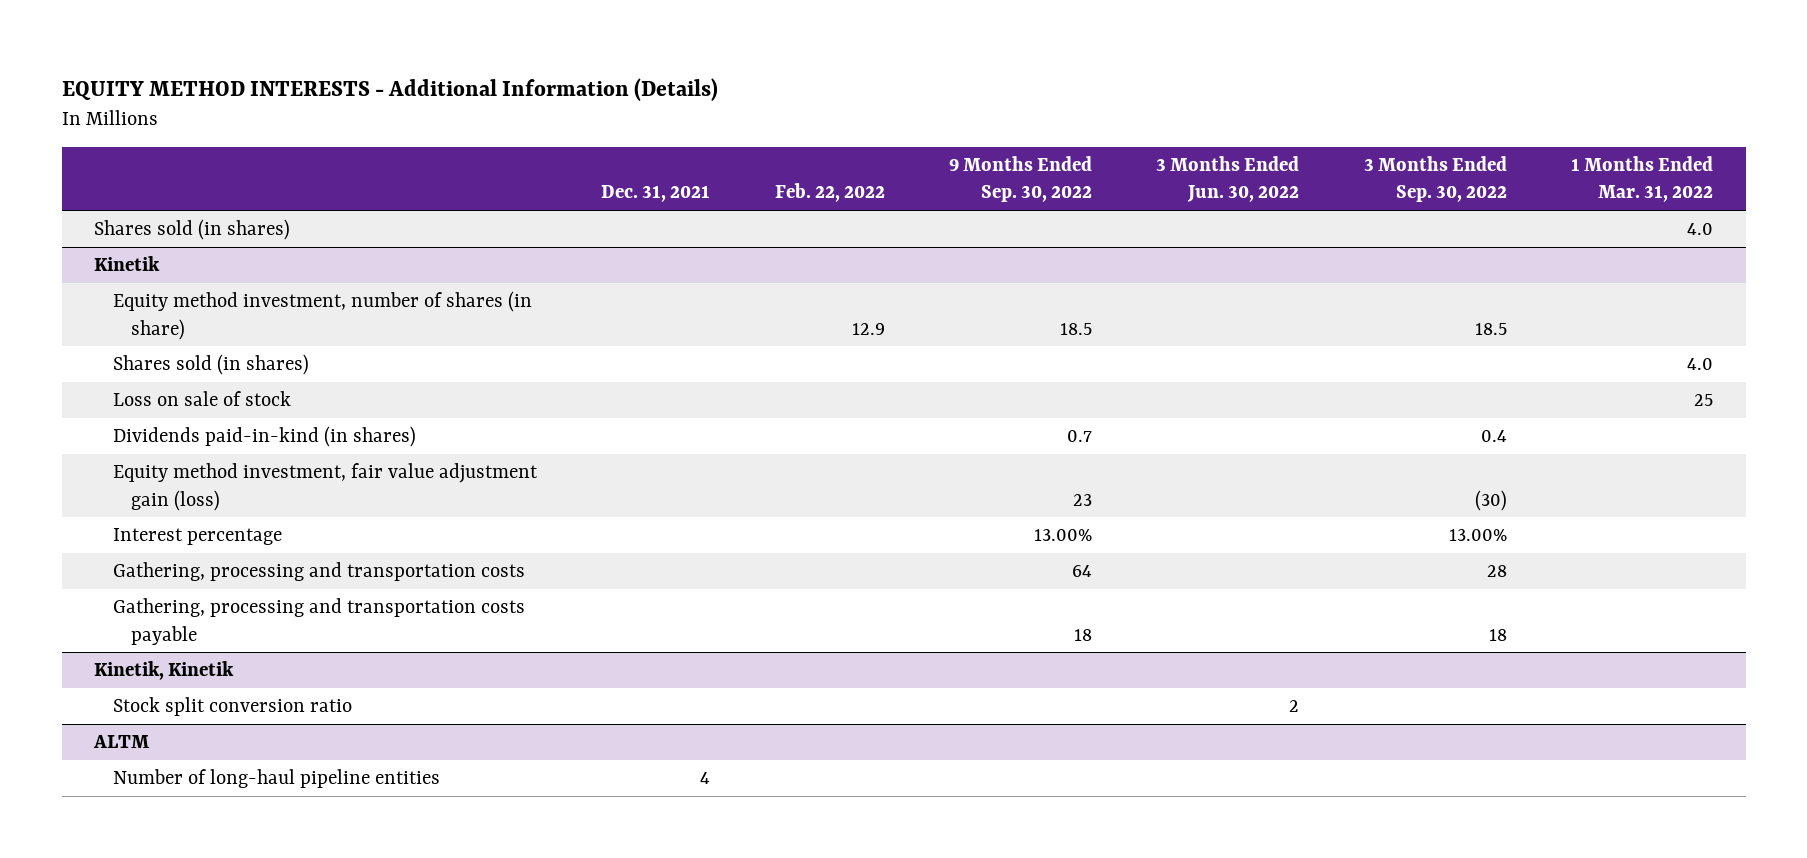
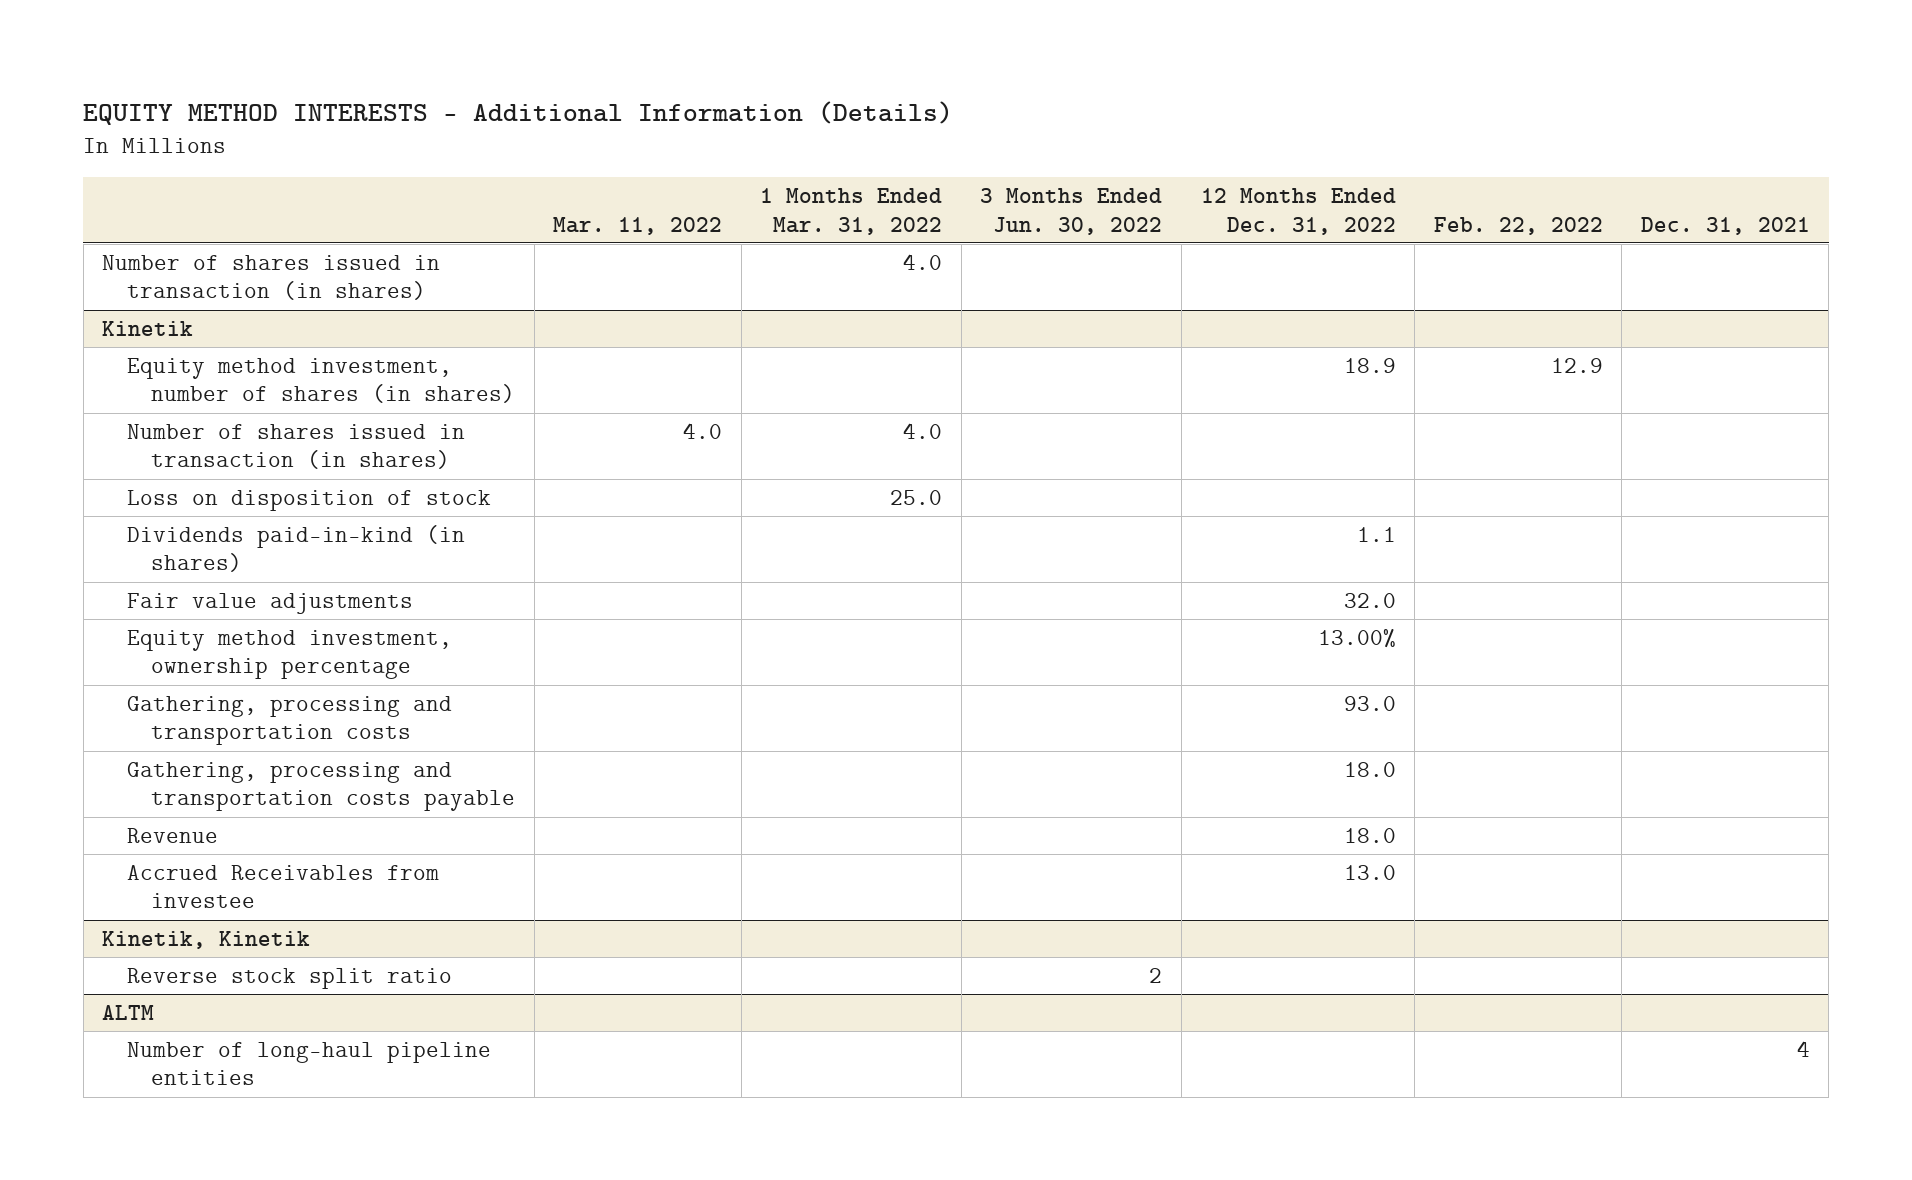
- | Dec. 31, 2021 | Feb. 22, 2022 | 9 Months Ended Sep. 30, 2022 | 3 Months Ended Jun. 30, 2022 | 3 Months Ended Sep. 30, 2022 | 1 Months Ended Mar. 31, 2022
+ | Mar. 11, 2022 | 1 Months Ended Mar. 31, 2022 | 3 Months Ended Jun. 30, 2022 | 12 Months Ended Dec. 31, 2022 | Feb. 22, 2022 | Dec. 31, 2021
- Shares sold (in shares) | | | | | | 4.0
+ Number of shares issued in transaction (in shares) | | 4.0 | | | |
@ Kinetik
- Equity method investment, number of shares (in share) | | 12.9 | 18.5 | | 18.5 |
- Shares sold (in shares) | | | | | | 4.0
- Loss on sale of stock | | | | | | 25
+ Equity method investment, number of shares (in shares) | | | | 18.9 | 12.9 |
+ Number of shares issued in transaction (in shares) | 4.0 | 4.0 | | | |
+ Loss on disposition of stock | | 25.0 | | | |
- Equity method investment, fair value adjustment gain (loss) | | | 23 | | (30) |
- Interest percentage | | | 13.00% | | 13.00% |
+ Fair value adjustments | | | | 32.0 | |
+ Equity method investment, ownership percentage | | | | 13.00% | |
+ Revenue | | | | 18.0 | |
+ Accrued Receivables from investee | | | | 13.0 | |
@ Kinetik, Kinetik
- Stock split conversion ratio | | | | 2 | |
+ Reverse stock split ratio | | | 2 | | |

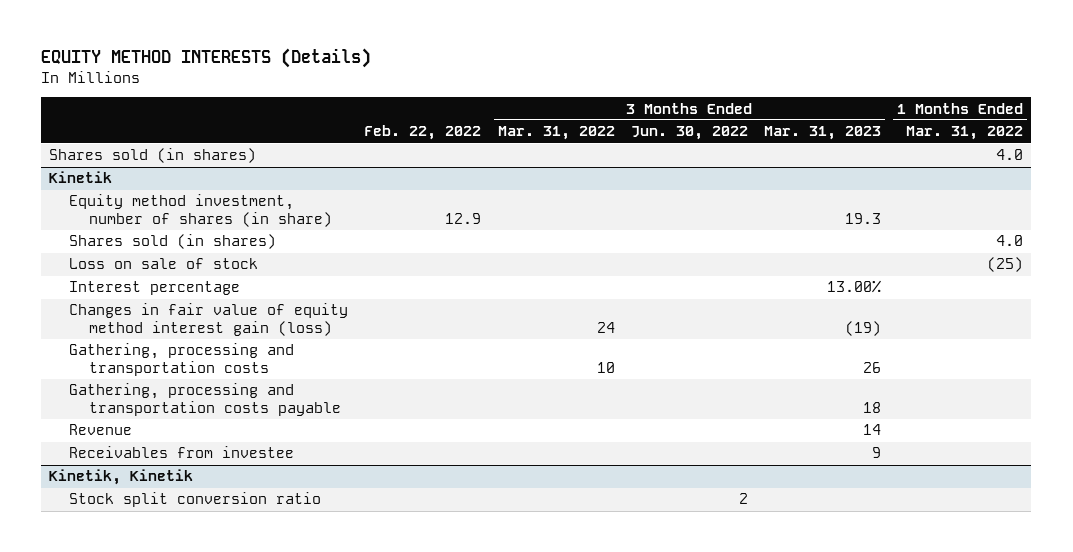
- EQUITY METHOD INTERESTS - Additional Information (Details)
+ EQUITY METHOD INTERESTS (Details)
- | Mar. 11, 2022 | 1 Months Ended Mar. 31, 2022 | 3 Months Ended Jun. 30, 2022 | 12 Months Ended Dec. 31, 2022 | Feb. 22, 2022 | Dec. 31, 2021
+ | Feb. 22, 2022 | 3 Months Ended Mar. 31, 2022 | 3 Months Ended Jun. 30, 2022 | 3 Months Ended Mar. 31, 2023 | 1 Months Ended Mar. 31, 2022
- Number of shares issued in transaction (in shares) | | 4.0 | | | |
+ Shares sold (in shares) | | | | | 4.0
@ Kinetik
- Equity method investment, number of shares (in shares) | | | | 18.9 | 12.9 |
- Number of shares issued in transaction (in shares) | 4.0 | 4.0 | | | |
- Loss on disposition of stock | | 25.0 | | | |
- Dividends paid-in-kind (in shares) | | | | 1.1 | |
- Fair value adjustments | | | | 32.0 | |
- Equity method investment, ownership percentage | | | | 13.00% | |
+ Equity method investment, number of shares (in share) | 12.9 | | | 19.3 |
+ Shares sold (in shares) | | | | | 4.0
+ Loss on sale of stock | | | | | (25)
+ Interest percentage | | | | 13.00% |
+ Changes in fair value of equity method interest gain (loss) | | 24 | | (19) |
- Accrued Receivables from investee | | | | 13.0 | |
+ Receivables from investee | | | | 9 |
@ Kinetik, Kinetik
- Reverse stock split ratio | | | 2 | | |
- ALTM
- Number of long-haul pipeline entities | | | | | | 4
@ Kinetik, Kinetik
+ Stock split conversion ratio | | | 2 | |

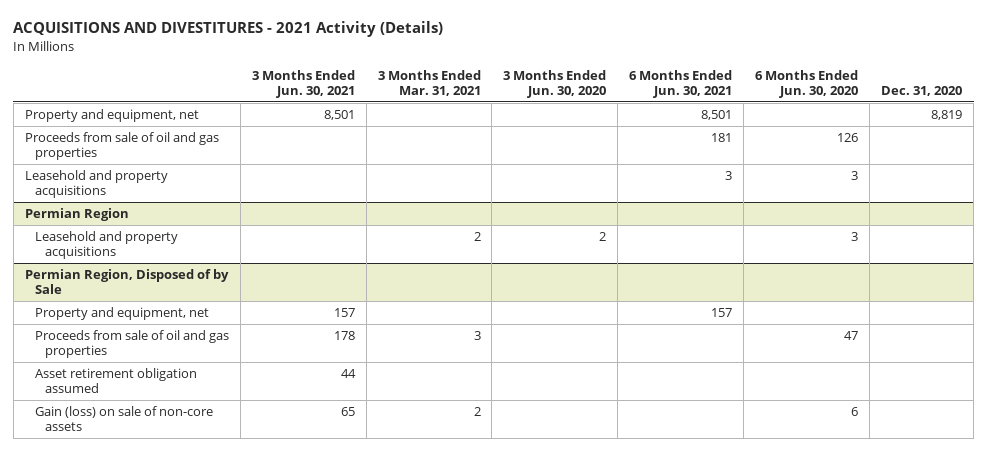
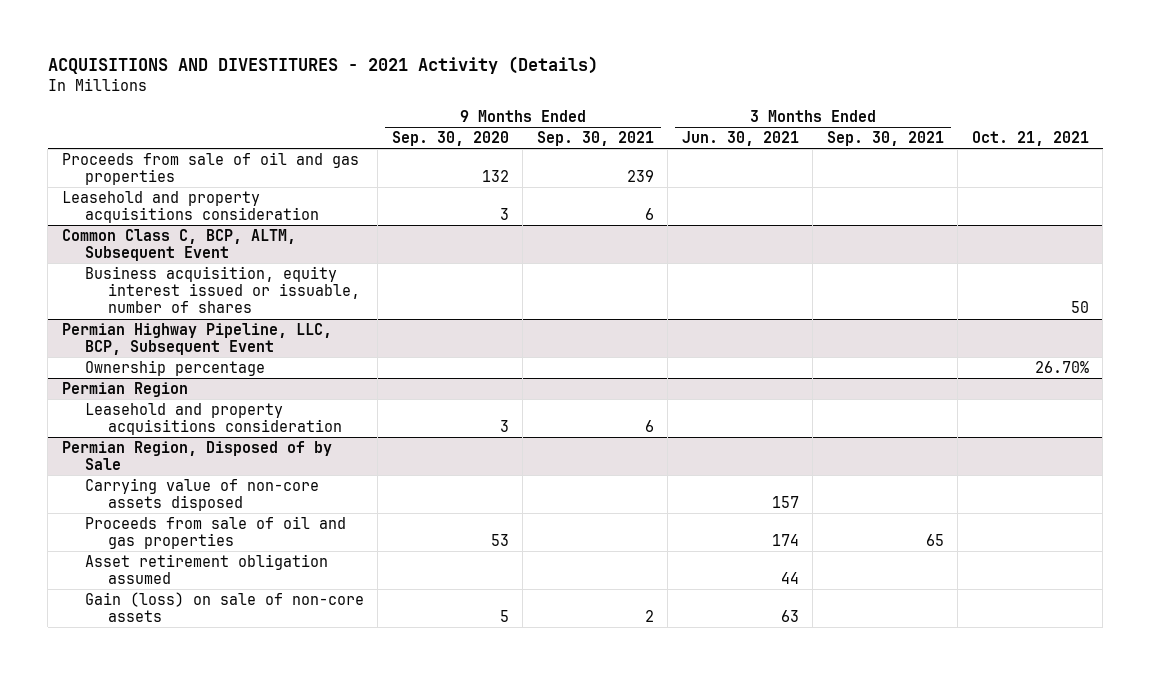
- | 3 Months Ended Jun. 30, 2021 | 3 Months Ended Mar. 31, 2021 | 3 Months Ended Jun. 30, 2020 | 6 Months Ended Jun. 30, 2021 | 6 Months Ended Jun. 30, 2020 | Dec. 31, 2020
+ | 9 Months Ended Sep. 30, 2020 | 9 Months Ended Sep. 30, 2021 | 3 Months Ended Jun. 30, 2021 | 3 Months Ended Sep. 30, 2021 | Oct. 21, 2021
- Property and equipment, net | 8,501 | | | 8,501 | | 8,819
- Leasehold and property acquisitions | | | | 3 | 3 |
+ Leasehold and property acquisitions consideration | 3 | 6 | | |
+ Common Class C, BCP, ALTM, Subsequent Event
+ Business acquisition, equity interest issued or issuable, number of shares | | | | | 50
+ Permian Highway Pipeline, LLC, BCP, Subsequent Event
+ Ownership percentage | | | | | 26.70%
@ Permian Region
- Leasehold and property acquisitions | | 2 | 2 | | 3 |
+ Leasehold and property acquisitions consideration | 3 | 6 | | |
@ Permian Region, Disposed of by Sale
- Property and equipment, net | 157 | | | 157 | |
- Proceeds from sale of oil and gas properties | 178 | 3 | | | 47 |
+ Carrying value of non-core assets disposed | | | 157 | |
+ Proceeds from sale of oil and gas properties | 53 | | 174 | 65 |
- Gain (loss) on sale of non-core assets | 65 | 2 | | | 6 |
+ Gain (loss) on sale of non-core assets | 5 | 2 | 63 | |

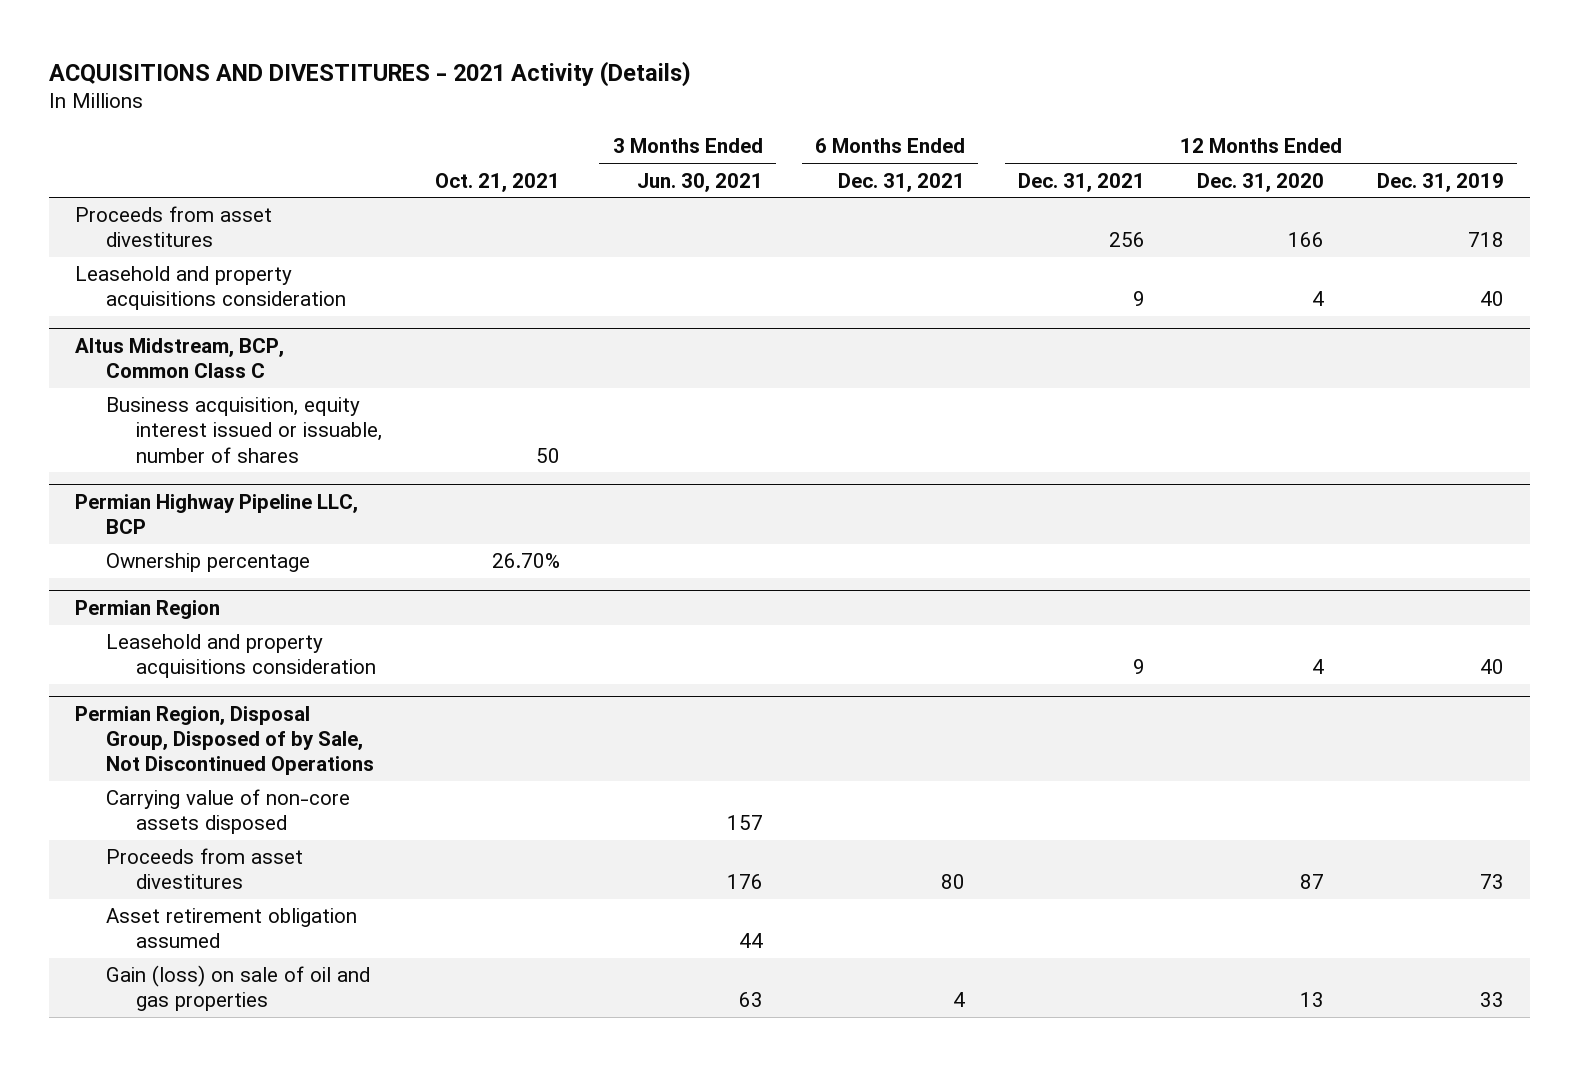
- | 9 Months Ended Sep. 30, 2020 | 9 Months Ended Sep. 30, 2021 | 3 Months Ended Jun. 30, 2021 | 3 Months Ended Sep. 30, 2021 | Oct. 21, 2021
+ | Oct. 21, 2021 | 3 Months Ended Jun. 30, 2021 | 6 Months Ended Dec. 31, 2021 | 12 Months Ended Dec. 31, 2021 | 12 Months Ended Dec. 31, 2020 | 12 Months Ended Dec. 31, 2019
- Proceeds from sale of oil and gas properties | 132 | 239 | | |
+ Proceeds from asset divestitures | | | | 256 | 166 | 718
- Common Class C, BCP, ALTM, Subsequent Event
+ Altus Midstream, BCP, Common Class C
- Permian Highway Pipeline, LLC, BCP, Subsequent Event
+ Permian Highway Pipeline LLC, BCP
- Permian Region, Disposed of by Sale
+ Permian Region, Disposal Group, Disposed of by Sale, Not Discontinued Operations
- Proceeds from sale of oil and gas properties | 53 | | 174 | 65 |
+ Proceeds from asset divestitures | | 176 | 80 | | 87 | 73
- Gain (loss) on sale of non-core assets | 5 | 2 | 63 | |
+ Gain (loss) on sale of oil and gas properties | | 63 | 4 | | 13 | 33

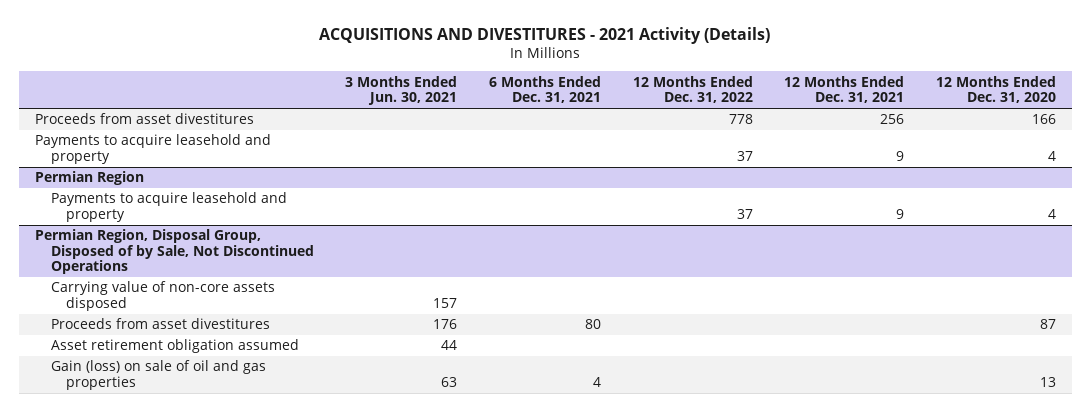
- | Oct. 21, 2021 | 3 Months Ended Jun. 30, 2021 | 6 Months Ended Dec. 31, 2021 | 12 Months Ended Dec. 31, 2021 | 12 Months Ended Dec. 31, 2020 | 12 Months Ended Dec. 31, 2019
+ | 3 Months Ended Jun. 30, 2021 | 6 Months Ended Dec. 31, 2021 | 12 Months Ended Dec. 31, 2022 | 12 Months Ended Dec. 31, 2021 | 12 Months Ended Dec. 31, 2020
- Leasehold and property acquisitions consideration | | | | 9 | 4 | 40
- Altus Midstream, BCP, Common Class C
- Business acquisition, equity interest issued or issuable, number of shares | 50 | | | | |
- Permian Highway Pipeline LLC, BCP
- Ownership percentage | 26.70% | | | | |
+ Payments to acquire leasehold and property | | | 37 | 9 | 4
@ Permian Region
- Leasehold and property acquisitions consideration | | | | 9 | 4 | 40
+ Payments to acquire leasehold and property | | | 37 | 9 | 4

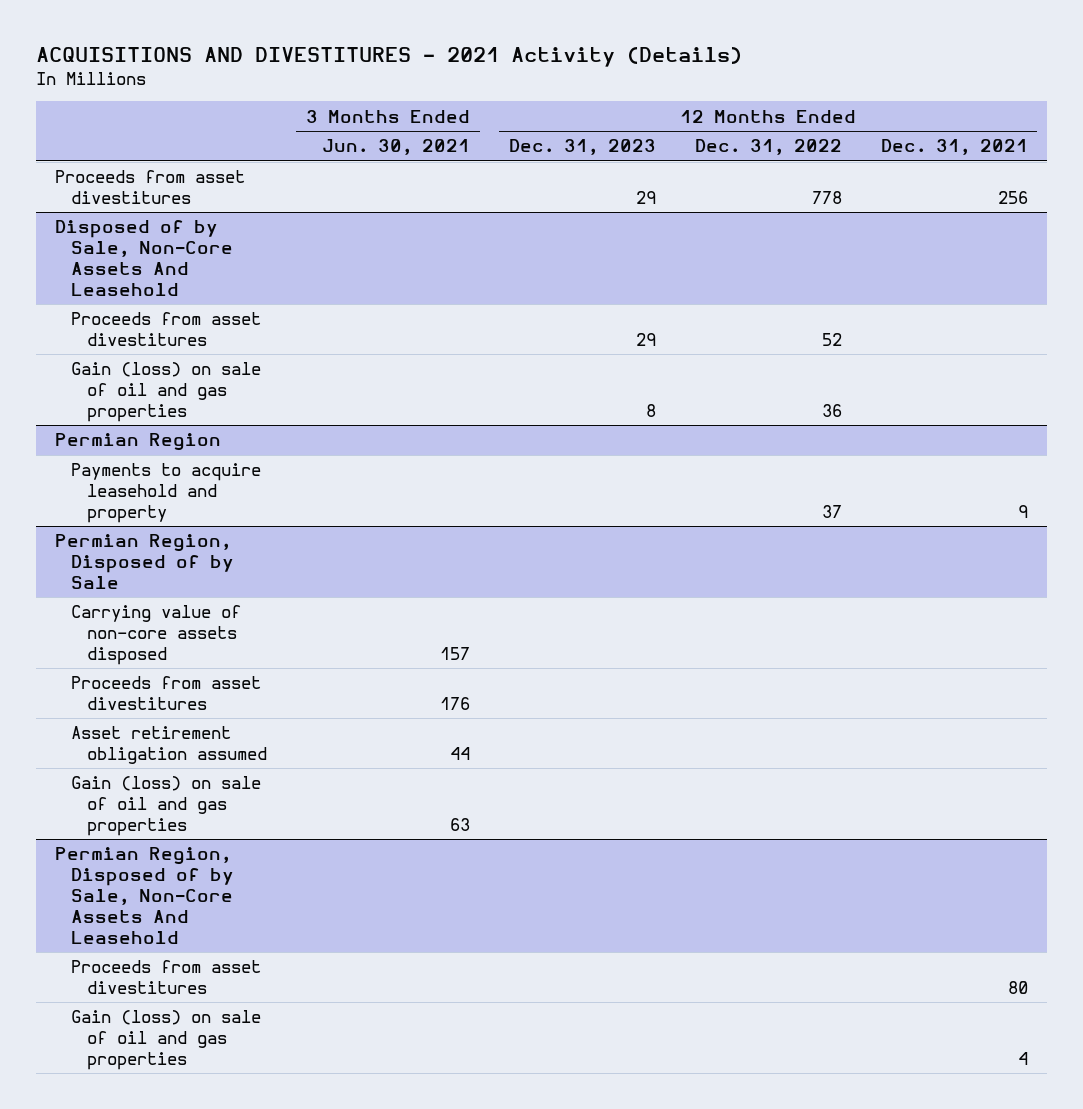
- | 3 Months Ended Jun. 30, 2021 | 6 Months Ended Dec. 31, 2021 | 12 Months Ended Dec. 31, 2022 | 12 Months Ended Dec. 31, 2021 | 12 Months Ended Dec. 31, 2020
+ | 3 Months Ended Jun. 30, 2021 | 12 Months Ended Dec. 31, 2023 | 12 Months Ended Dec. 31, 2022 | 12 Months Ended Dec. 31, 2021
- Payments to acquire leasehold and property | | | 37 | 9 | 4
+ Disposed of by Sale, Non-Core Assets And Leasehold
+ Proceeds from asset divestitures | | 29 | 52 |
+ Gain (loss) on sale of oil and gas properties | | 8 | 36 |
- Permian Region, Disposal Group, Disposed of by Sale, Not Discontinued Operations
+ Permian Region, Disposed of by Sale
+ Permian Region, Disposed of by Sale, Non-Core Assets And Leasehold
+ Proceeds from asset divestitures | | | | 80
+ Gain (loss) on sale of oil and gas properties | | | | 4

